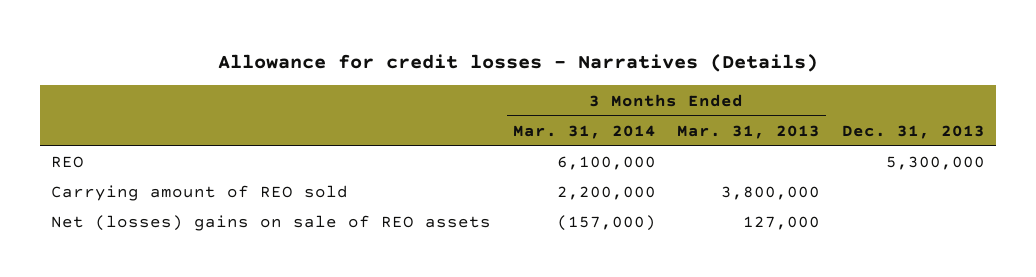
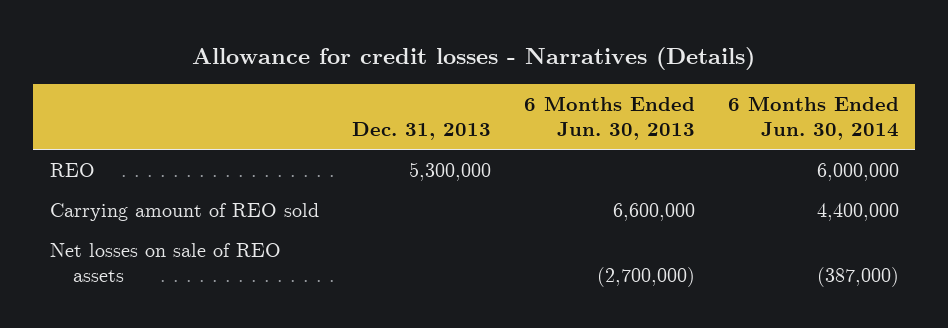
- | 3 Months Ended Mar. 31, 2014 | 3 Months Ended Mar. 31, 2013 | Dec. 31, 2013
+ | Dec. 31, 2013 | 6 Months Ended Jun. 30, 2013 | 6 Months Ended Jun. 30, 2014
- Net (losses) gains on sale of REO assets | (157,000) | 127,000 |
+ Net losses on sale of REO assets | | (2,700,000) | (387,000)

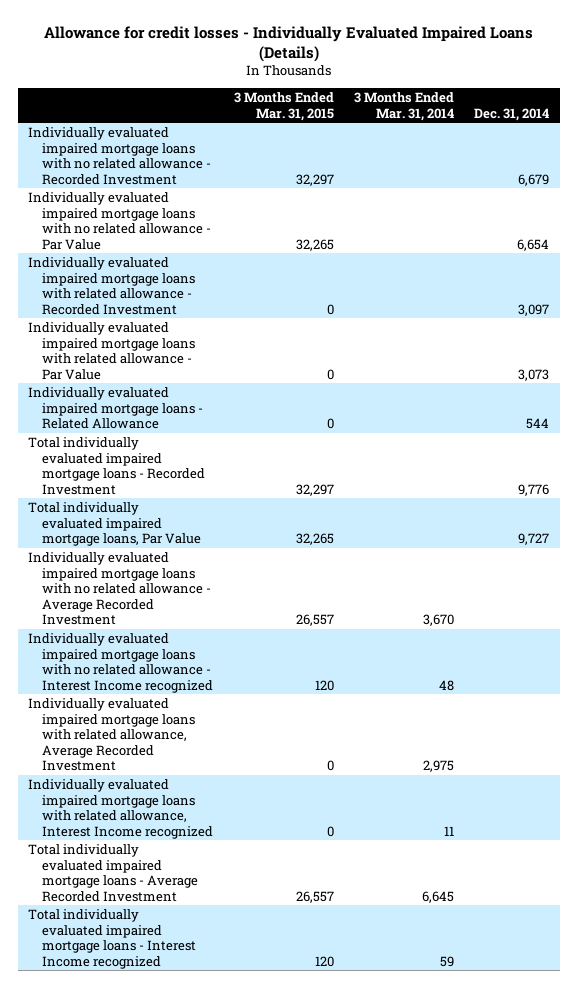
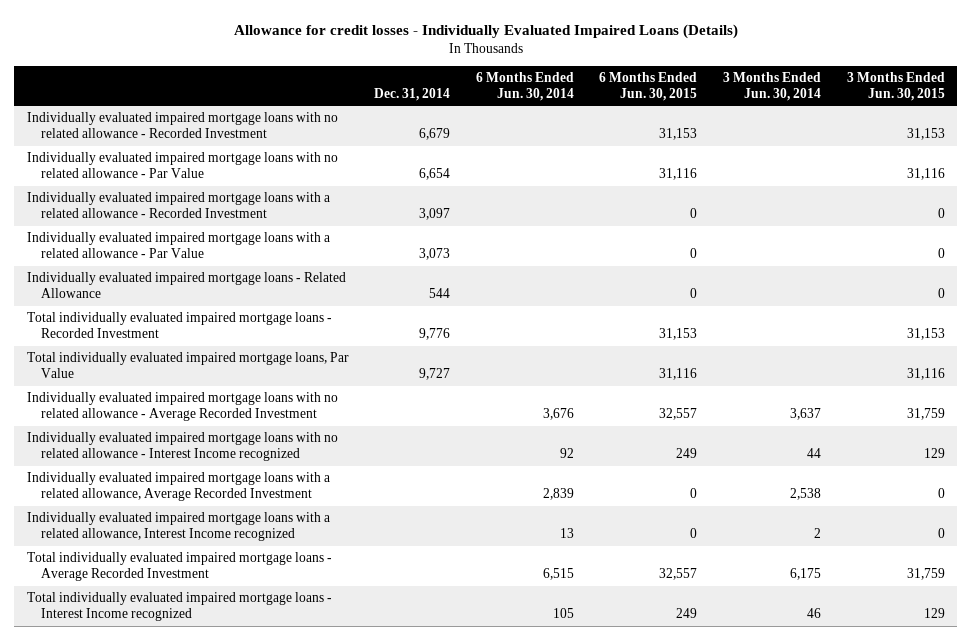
- | 3 Months Ended Mar. 31, 2015 | 3 Months Ended Mar. 31, 2014 | Dec. 31, 2014
+ | Dec. 31, 2014 | 6 Months Ended Jun. 30, 2014 | 6 Months Ended Jun. 30, 2015 | 3 Months Ended Jun. 30, 2014 | 3 Months Ended Jun. 30, 2015
- Individually evaluated impaired mortgage loans with related allowance - Recorded Investment | 0 | | 3,097
- Individually evaluated impaired mortgage loans with related allowance - Par Value | 0 | | 3,073
+ Individually evaluated impaired mortgage loans with a related allowance - Recorded Investment | 3,097 | | 0 | | 0
+ Individually evaluated impaired mortgage loans with a related allowance - Par Value | 3,073 | | 0 | | 0
- Individually evaluated impaired mortgage loans with related allowance, Average Recorded Investment | 0 | 2,975 |
- Individually evaluated impaired mortgage loans with related allowance, Interest Income recognized | 0 | 11 |
+ Individually evaluated impaired mortgage loans with a related allowance, Average Recorded Investment | | 2,839 | 0 | 2,538 | 0
+ Individually evaluated impaired mortgage loans with a related allowance, Interest Income recognized | | 13 | 0 | 2 | 0

